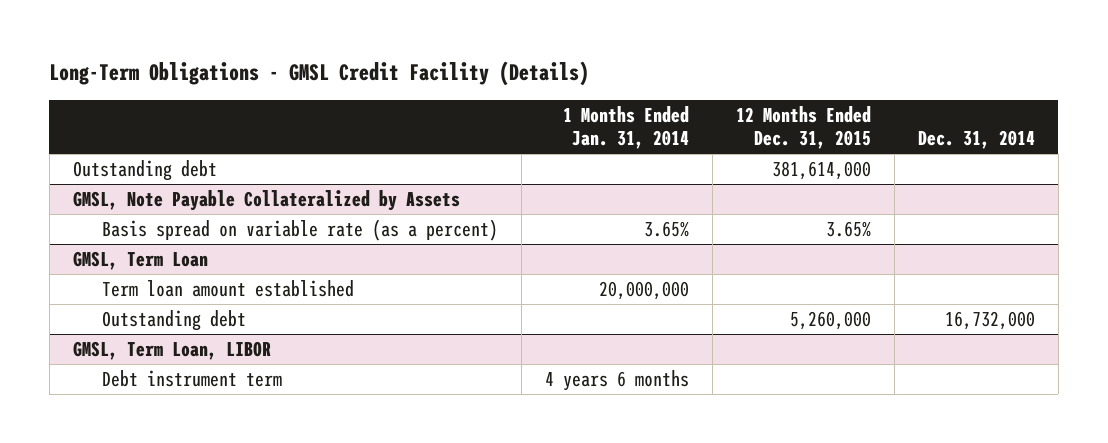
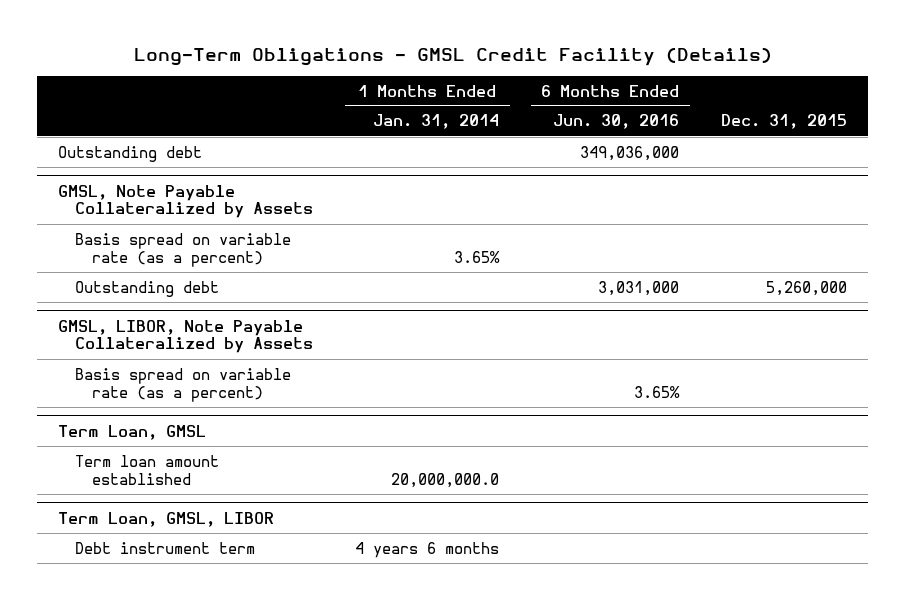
- | 1 Months Ended Jan. 31, 2014 | 12 Months Ended Dec. 31, 2015 | Dec. 31, 2014
+ | 1 Months Ended Jan. 31, 2014 | 6 Months Ended Jun. 30, 2016 | Dec. 31, 2015
- GMSL, Term Loan
- Term loan amount established | 20,000,000 | |
- Outstanding debt | | 5,260,000 | 16,732,000
- GMSL, Term Loan, LIBOR
@ GMSL, Note Payable Collateralized by Assets
+ Outstanding debt | | 3,031,000 | 5,260,000
+ GMSL, LIBOR, Note Payable Collateralized by Assets
+ Basis spread on variable rate (as a percent) | | 3.65% |
+ Term Loan, GMSL
+ Term loan amount established | 20,000,000.0 | |
+ Term Loan, GMSL, LIBOR

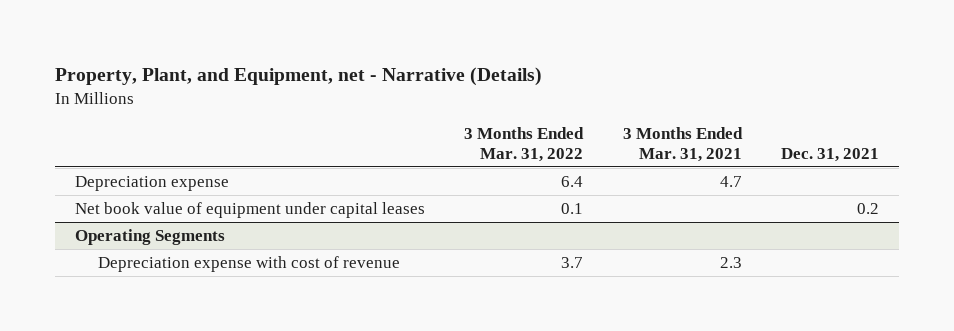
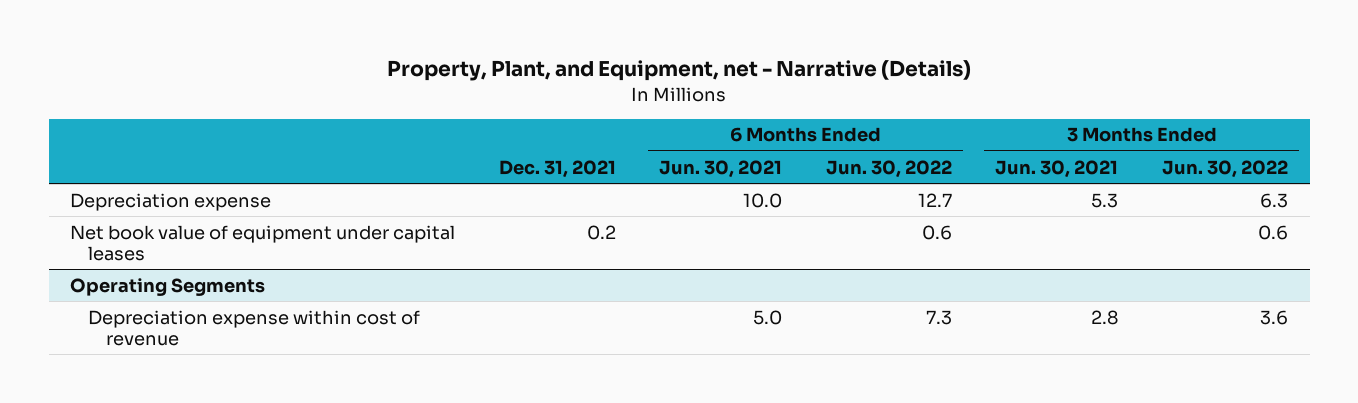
- | 3 Months Ended Mar. 31, 2022 | 3 Months Ended Mar. 31, 2021 | Dec. 31, 2021
+ | Dec. 31, 2021 | 6 Months Ended Jun. 30, 2021 | 6 Months Ended Jun. 30, 2022 | 3 Months Ended Jun. 30, 2021 | 3 Months Ended Jun. 30, 2022
@ Operating Segments
- Depreciation expense with cost of revenue | 3.7 | 2.3 |
+ Depreciation expense within cost of revenue | | 5.0 | 7.3 | 2.8 | 3.6

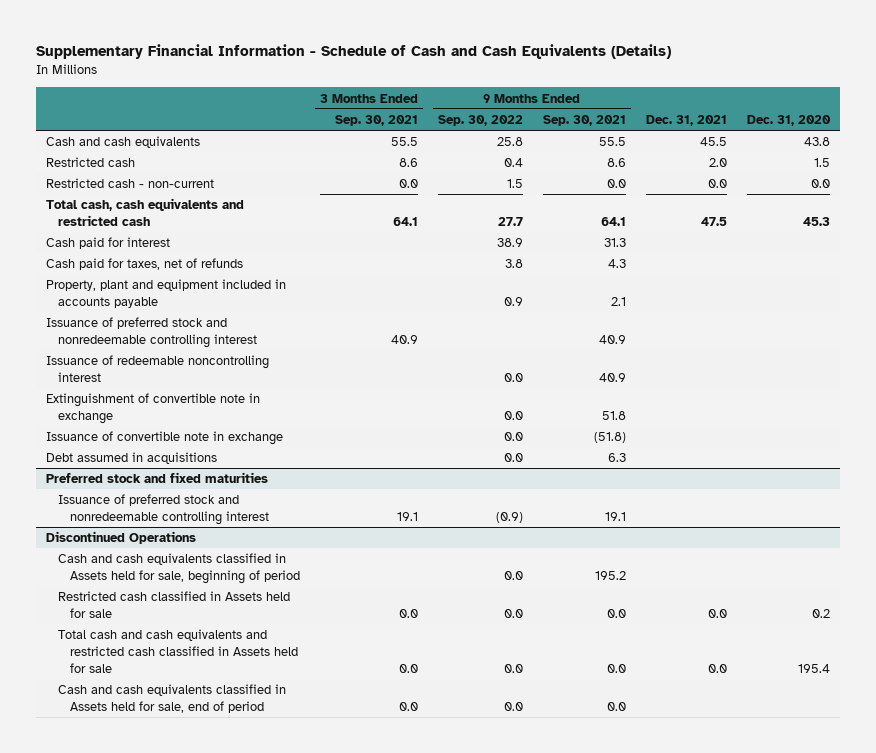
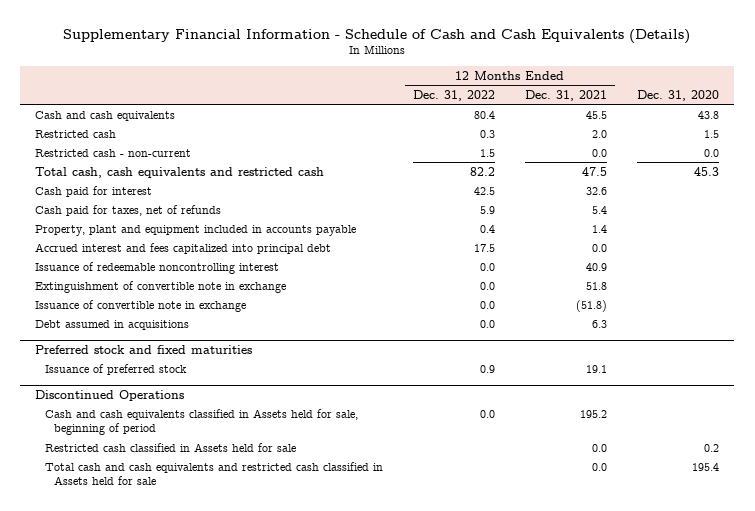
- | 3 Months Ended Sep. 30, 2021 | 9 Months Ended Sep. 30, 2022 | 9 Months Ended Sep. 30, 2021 | Dec. 31, 2021 | Dec. 31, 2020
+ | 12 Months Ended Dec. 31, 2022 | 12 Months Ended Dec. 31, 2021 | Dec. 31, 2020
- Issuance of preferred stock and nonredeemable controlling interest | 40.9 | | 40.9 | |
+ Accrued interest and fees capitalized into principal debt | 17.5 | 0.0 |
@ Preferred stock and fixed maturities
- Issuance of preferred stock and nonredeemable controlling interest | 19.1 | (0.9) | 19.1 | |
+ Issuance of preferred stock | 0.9 | 19.1 |
@ Discontinued Operations
- Cash and cash equivalents classified in Assets held for sale, end of period | 0.0 | 0.0 | 0.0 | |

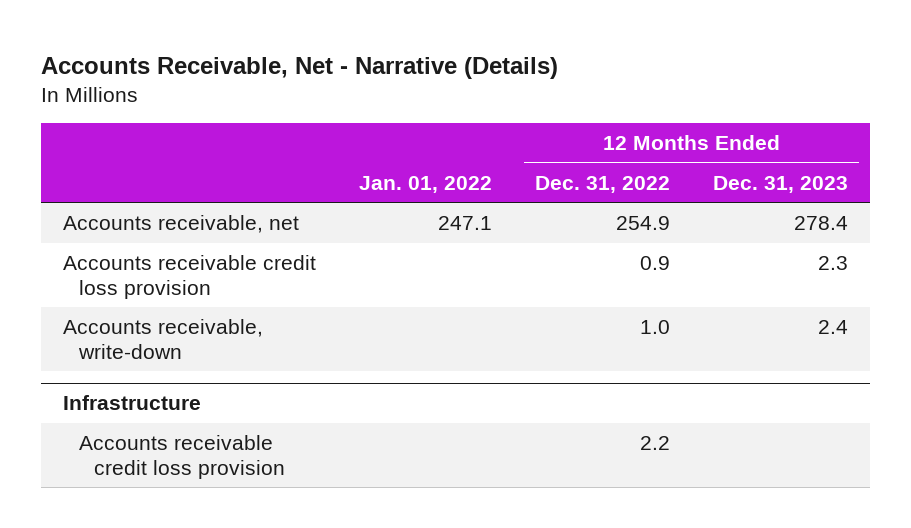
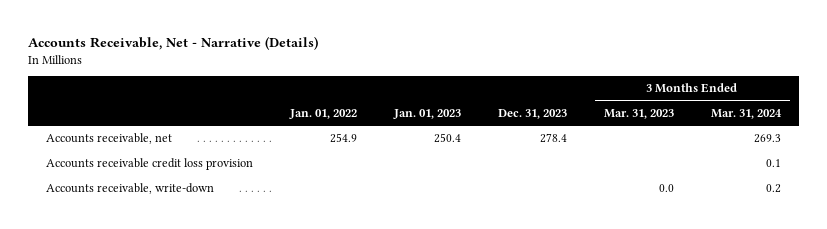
- | Jan. 01, 2022 | 12 Months Ended Dec. 31, 2022 | 12 Months Ended Dec. 31, 2023
+ | Jan. 01, 2022 | Jan. 01, 2023 | Dec. 31, 2023 | 3 Months Ended Mar. 31, 2023 | 3 Months Ended Mar. 31, 2024
- Accounts receivable, net | 247.1 | 254.9 | 278.4
+ Accounts receivable, net | 254.9 | 250.4 | 278.4 | | 269.3
- Infrastructure
- Accounts receivable credit loss provision | | 2.2 |

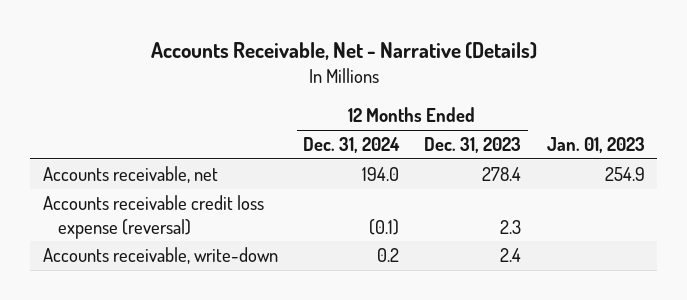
- | Jan. 01, 2022 | Jan. 01, 2023 | Dec. 31, 2023 | 3 Months Ended Mar. 31, 2023 | 3 Months Ended Mar. 31, 2024
+ | 12 Months Ended Dec. 31, 2024 | 12 Months Ended Dec. 31, 2023 | Jan. 01, 2023
- Accounts receivable, net | 254.9 | 250.4 | 278.4 | | 269.3
- Accounts receivable credit loss provision | | | | | 0.1
+ Accounts receivable, net | 194.0 | 278.4 | 254.9
+ Accounts receivable credit loss expense (reversal) | (0.1) | 2.3 |

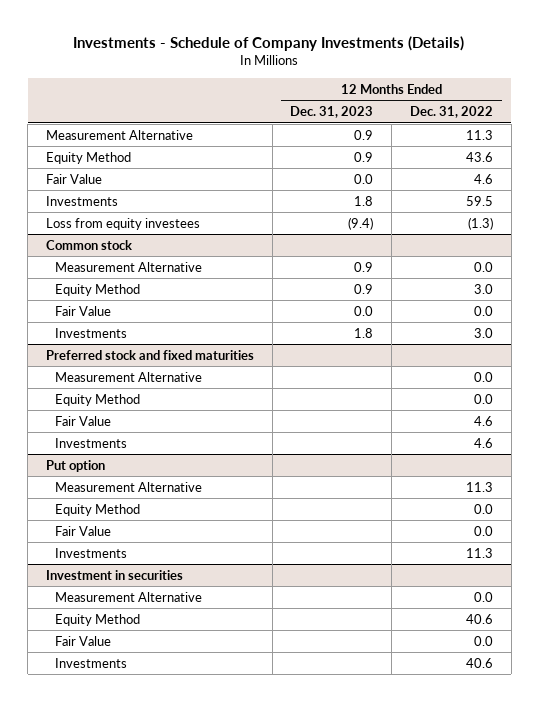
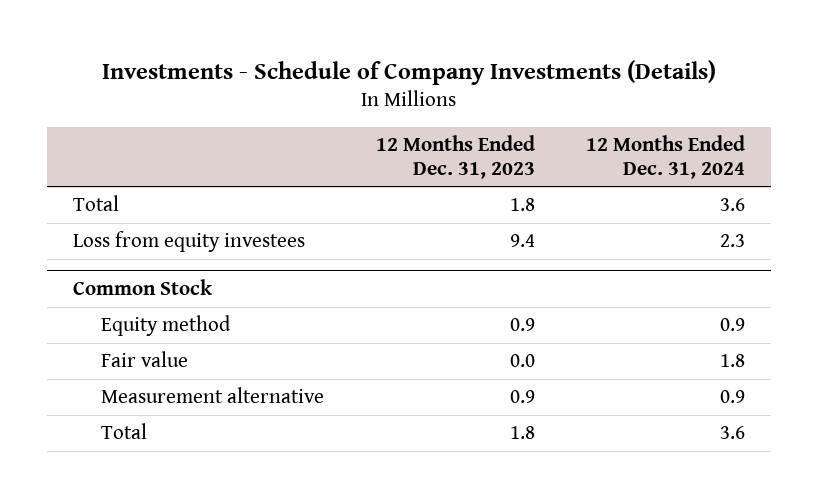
- | 12 Months Ended Dec. 31, 2023 | 12 Months Ended Dec. 31, 2022
+ | 12 Months Ended Dec. 31, 2023 | 12 Months Ended Dec. 31, 2024
- Measurement Alternative | 0.9 | 11.3
- Equity Method | 0.9 | 43.6
- Fair Value | 0.0 | 4.6
- Investments | 1.8 | 59.5
- Loss from equity investees | (9.4) | (1.3)
- Common stock
- Measurement Alternative | 0.9 | 0.0
- Equity Method | 0.9 | 3.0
- Fair Value | 0.0 | 0.0
- Investments | 1.8 | 3.0
- Preferred stock and fixed maturities
- Measurement Alternative | | 0.0
- Equity Method | | 0.0
- Fair Value | | 4.6
- Investments | | 4.6
- Put option
- Measurement Alternative | | 11.3
- Equity Method | | 0.0
- Fair Value | | 0.0
- Investments | | 11.3
- Investment in securities
- Measurement Alternative | | 0.0
- Equity Method | | 40.6
- Fair Value | | 0.0
- Investments | | 40.6
+ Total | 1.8 | 3.6
+ Loss from equity investees | 9.4 | 2.3
+ Common Stock
+ Equity method | 0.9 | 0.9
+ Fair value | 0.0 | 1.8
+ Measurement alternative | 0.9 | 0.9
+ Total | 1.8 | 3.6

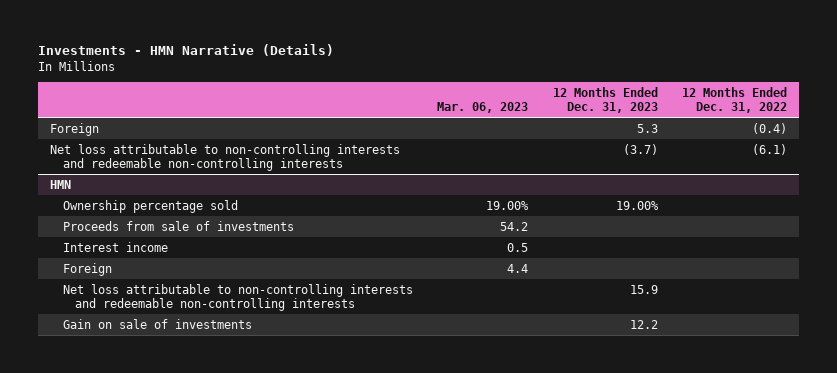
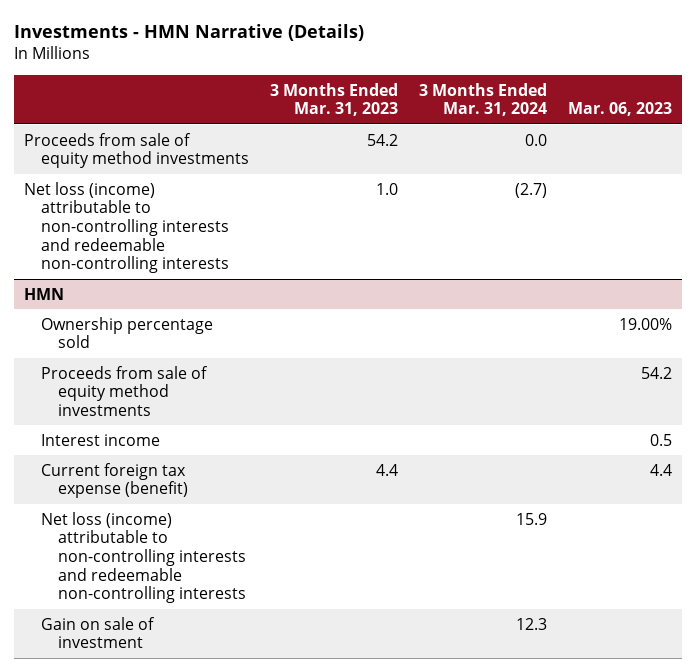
- | Mar. 06, 2023 | 12 Months Ended Dec. 31, 2023 | 12 Months Ended Dec. 31, 2022
+ | 3 Months Ended Mar. 31, 2023 | 3 Months Ended Mar. 31, 2024 | Mar. 06, 2023
- Foreign | | 5.3 | (0.4)
- Net loss attributable to non-controlling interests and redeemable non-controlling interests | | (3.7) | (6.1)
+ Proceeds from sale of equity method investments | 54.2 | 0.0 |
+ Net loss (income) attributable to non-controlling interests and redeemable non-controlling interests | 1.0 | (2.7) |
@ HMN
- Proceeds from sale of investments | 54.2 | |
+ Proceeds from sale of equity method investments | | | 54.2
- Foreign | 4.4 | |
- Net loss attributable to non-controlling interests and redeemable non-controlling interests | | 15.9 |
- Gain on sale of investments | | 12.2 |
+ Current foreign tax expense (benefit) | 4.4 | | 4.4
+ Net loss (income) attributable to non-controlling interests and redeemable non-controlling interests | | 15.9 |
+ Gain on sale of investment | | 12.3 |

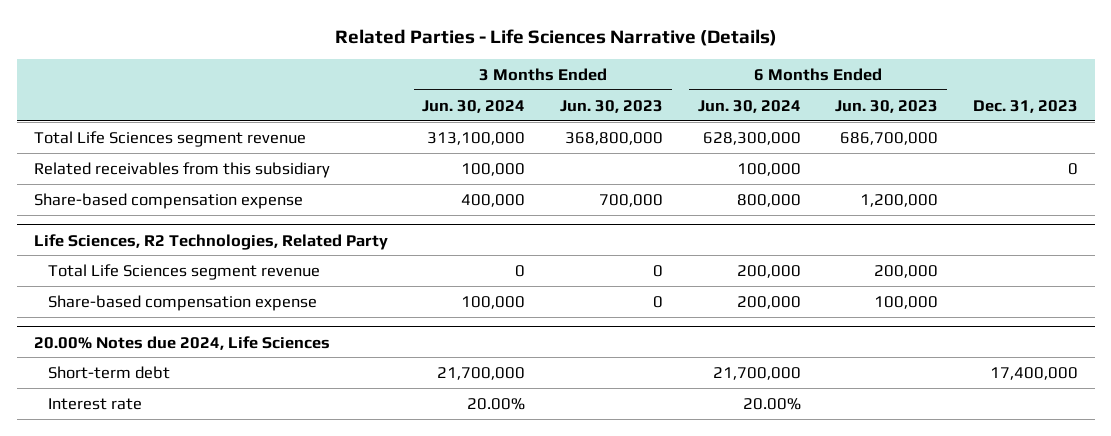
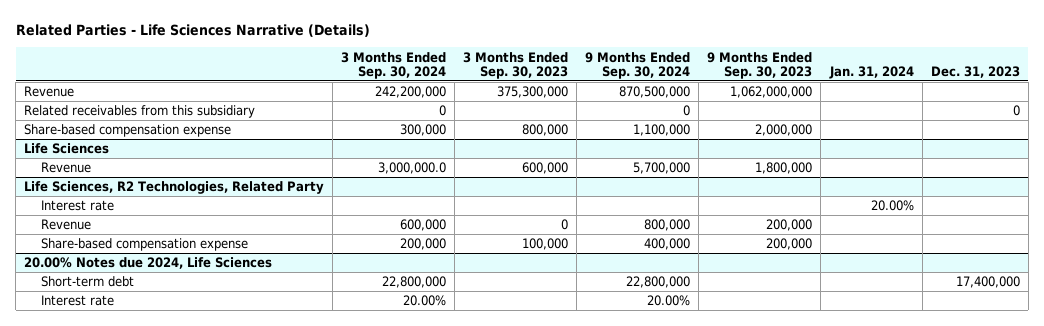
- | 3 Months Ended Jun. 30, 2024 | 3 Months Ended Jun. 30, 2023 | 6 Months Ended Jun. 30, 2024 | 6 Months Ended Jun. 30, 2023 | Dec. 31, 2023
+ | 3 Months Ended Sep. 30, 2024 | 3 Months Ended Sep. 30, 2023 | 9 Months Ended Sep. 30, 2024 | 9 Months Ended Sep. 30, 2023 | Jan. 31, 2024 | Dec. 31, 2023
- Total Life Sciences segment revenue | 313,100,000 | 368,800,000 | 628,300,000 | 686,700,000 |
+ Revenue | 242,200,000 | 375,300,000 | 870,500,000 | 1,062,000,000 | |
+ Life Sciences
+ Revenue | 3,000,000.0 | 600,000 | 5,700,000 | 1,800,000 | |
@ Life Sciences, R2 Technologies, Related Party
- Total Life Sciences segment revenue | 0 | 0 | 200,000 | 200,000 |
+ Interest rate | | | | | 20.00% |
+ Revenue | 600,000 | 0 | 800,000 | 200,000 | |

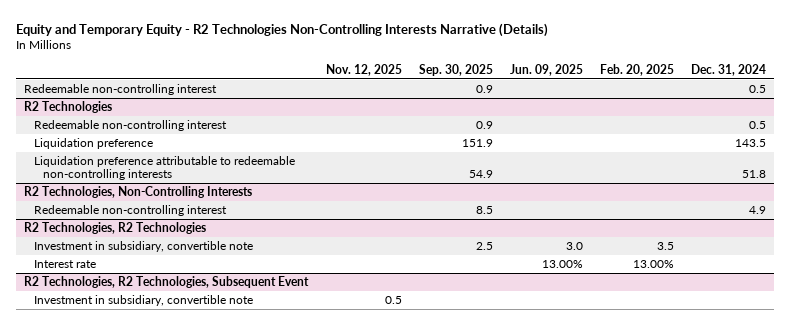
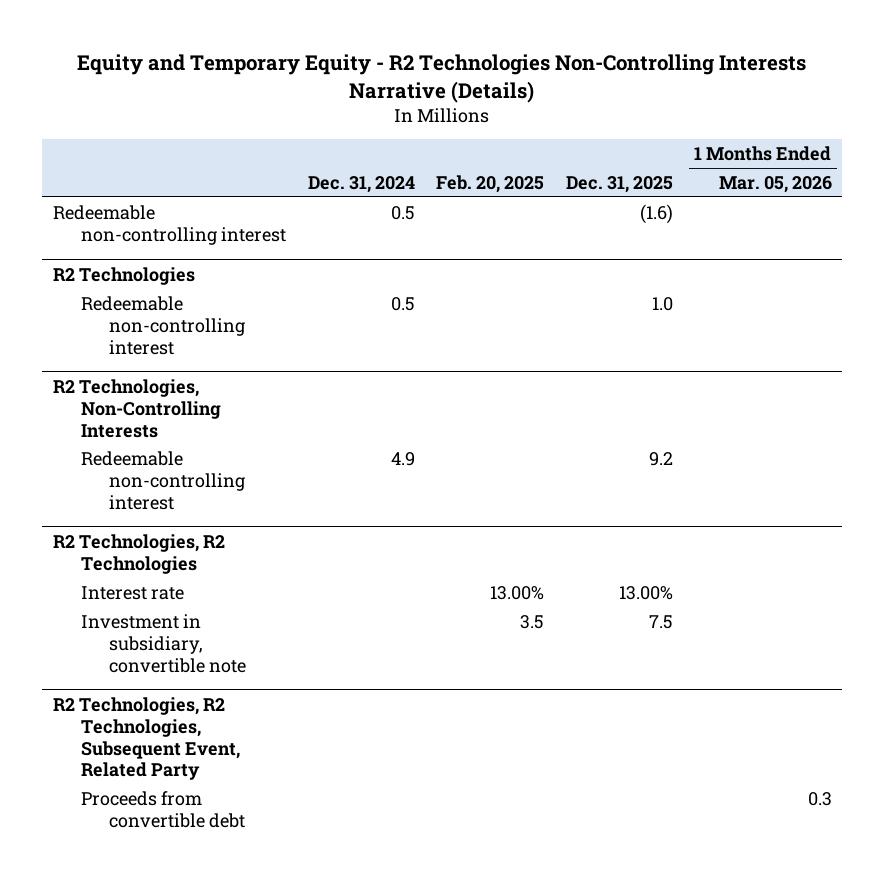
- | Nov. 12, 2025 | Sep. 30, 2025 | Jun. 09, 2025 | Feb. 20, 2025 | Dec. 31, 2024
+ | Dec. 31, 2024 | Feb. 20, 2025 | Dec. 31, 2025 | 1 Months Ended Mar. 05, 2026
@ R2 Technologies
- Liquidation preference | | 151.9 | | | 143.5
- Liquidation preference attributable to redeemable non-controlling interests | | 54.9 | | | 51.8
- R2 Technologies, R2 Technologies, Subsequent Event
- Investment in subsidiary, convertible note | 0.5 | | | |
@ R2 Technologies, R2 Technologies
moved down: Investment in subsidiary, convertible note | | 3.5 | 7.5 |
+ R2 Technologies, R2 Technologies, Subsequent Event, Related Party
+ Proceeds from convertible debt | | | | 0.3

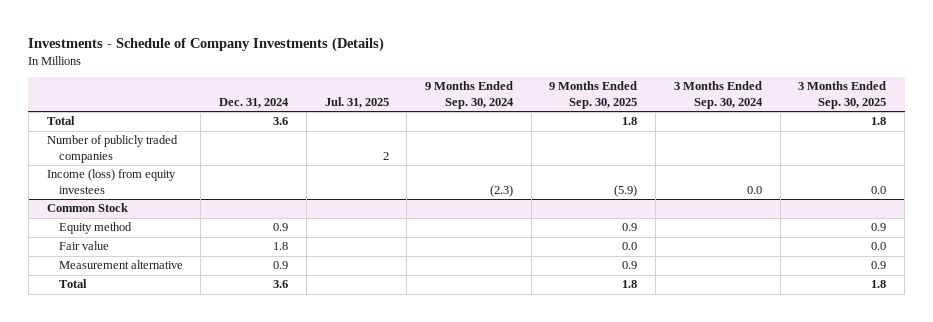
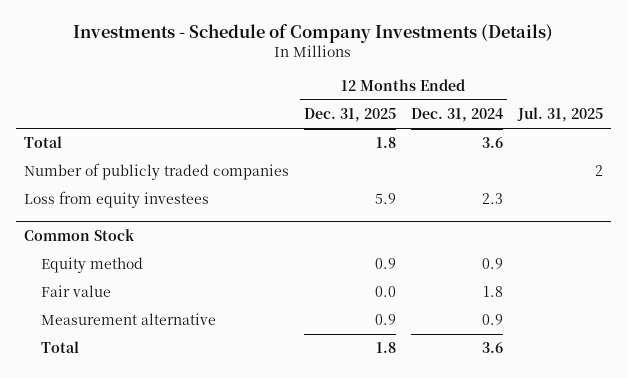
- | Dec. 31, 2024 | Jul. 31, 2025 | 9 Months Ended Sep. 30, 2024 | 9 Months Ended Sep. 30, 2025 | 3 Months Ended Sep. 30, 2024 | 3 Months Ended Sep. 30, 2025
+ | 12 Months Ended Dec. 31, 2025 | 12 Months Ended Dec. 31, 2024 | Jul. 31, 2025
- Income (loss) from equity investees | | | (2.3) | (5.9) | 0.0 | 0.0
+ Loss from equity investees | 5.9 | 2.3 |

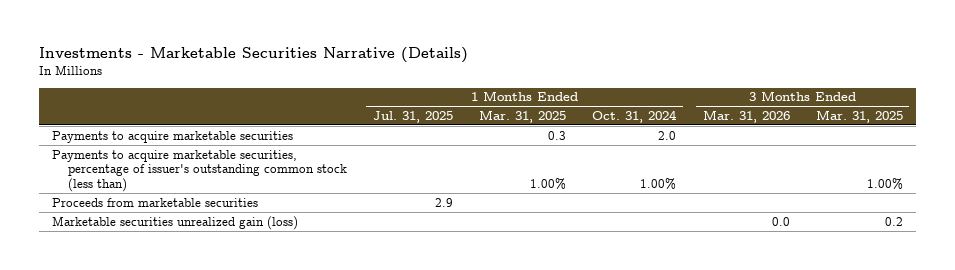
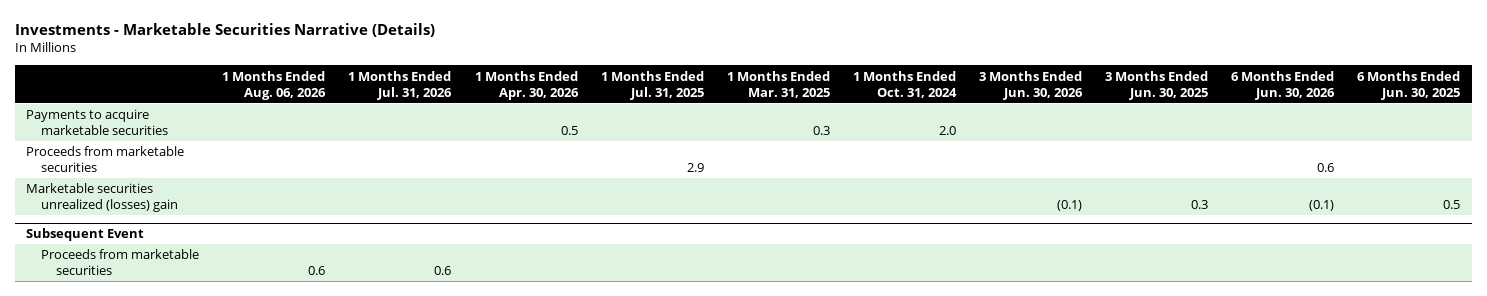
- | 1 Months Ended Jul. 31, 2025 | 1 Months Ended Mar. 31, 2025 | 1 Months Ended Oct. 31, 2024 | 3 Months Ended Mar. 31, 2026 | 3 Months Ended Mar. 31, 2025
+ | 1 Months Ended Aug. 06, 2026 | 1 Months Ended Jul. 31, 2026 | 1 Months Ended Apr. 30, 2026 | 1 Months Ended Jul. 31, 2025 | 1 Months Ended Mar. 31, 2025 | 1 Months Ended Oct. 31, 2024 | 3 Months Ended Jun. 30, 2026 | 3 Months Ended Jun. 30, 2025 | 6 Months Ended Jun. 30, 2026 | 6 Months Ended Jun. 30, 2025
- Payments to acquire marketable securities, percentage of issuer's outstanding common stock (less than) | | 1.00% | 1.00% | | 1.00%
- Marketable securities unrealized gain (loss) | | | | 0.0 | 0.2
+ Marketable securities unrealized (losses) gain | | | | | | | (0.1) | 0.3 | (0.1) | 0.5
+ Subsequent Event
+ Proceeds from marketable securities | 0.6 | 0.6 | | | | | | | |

